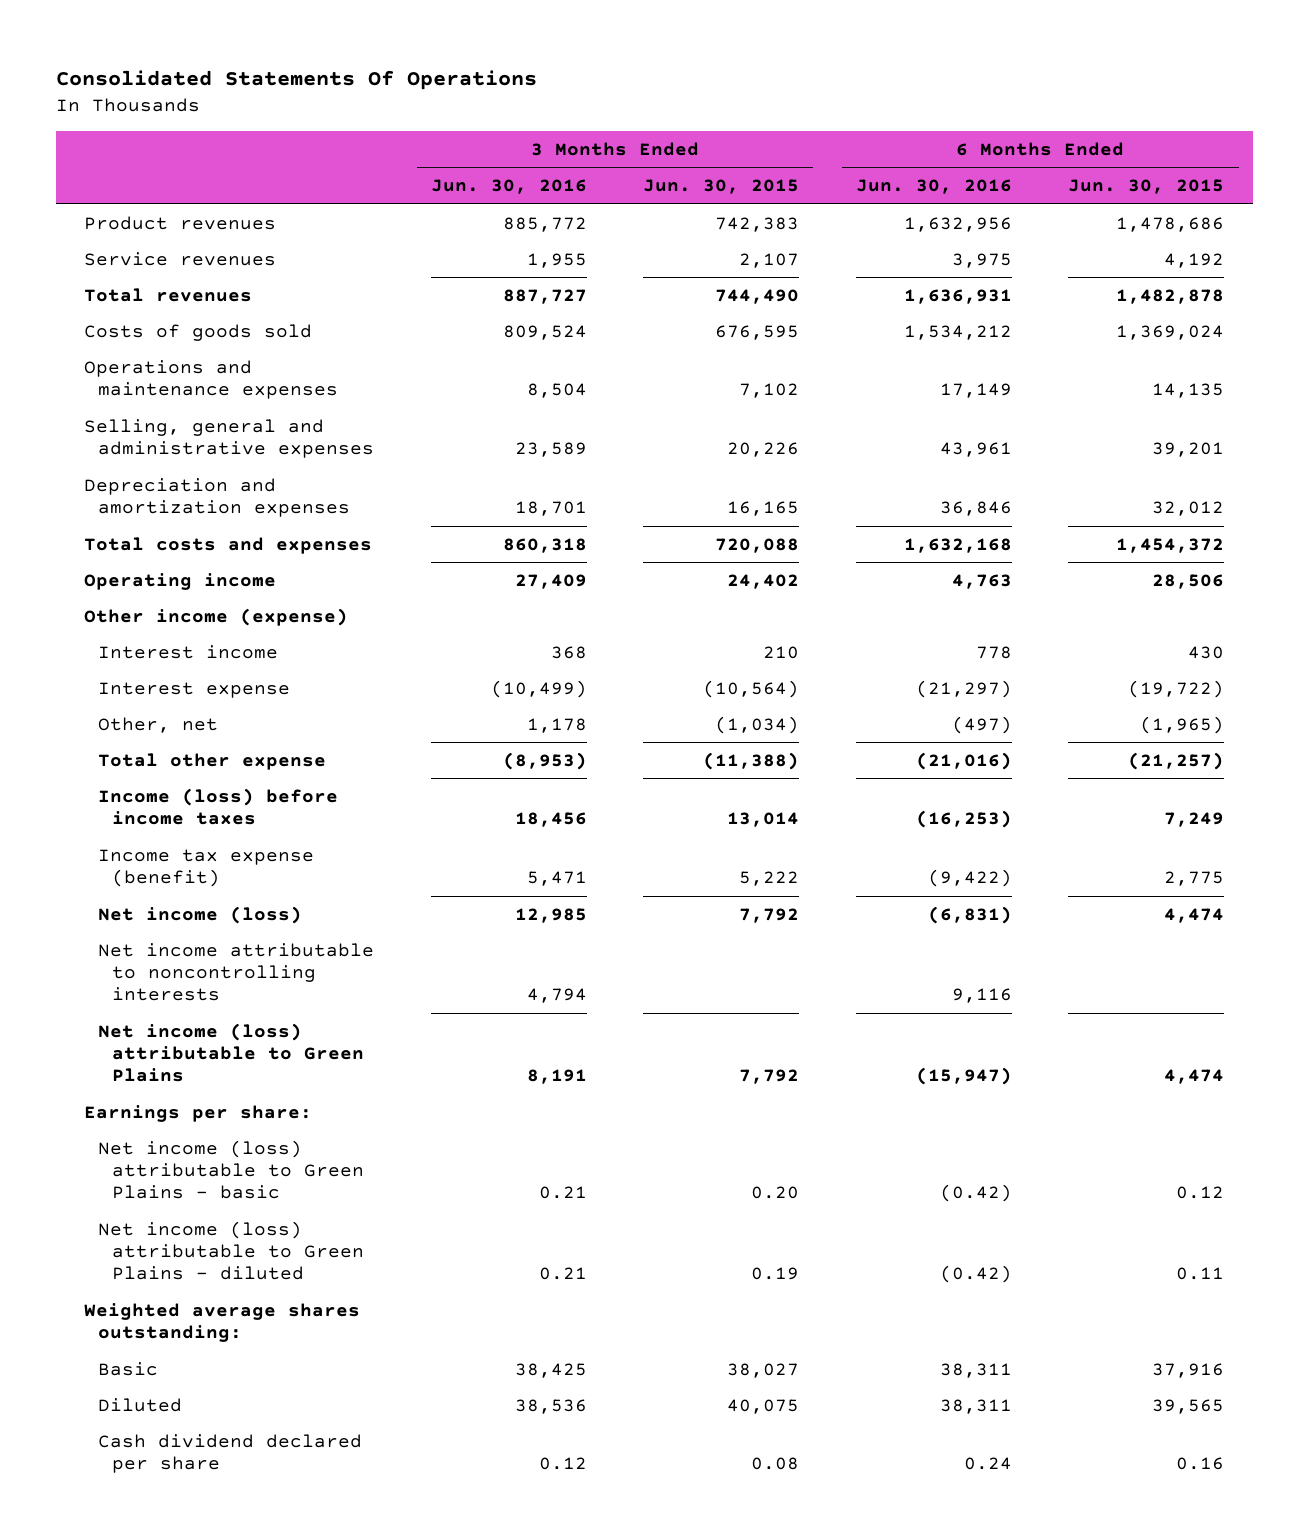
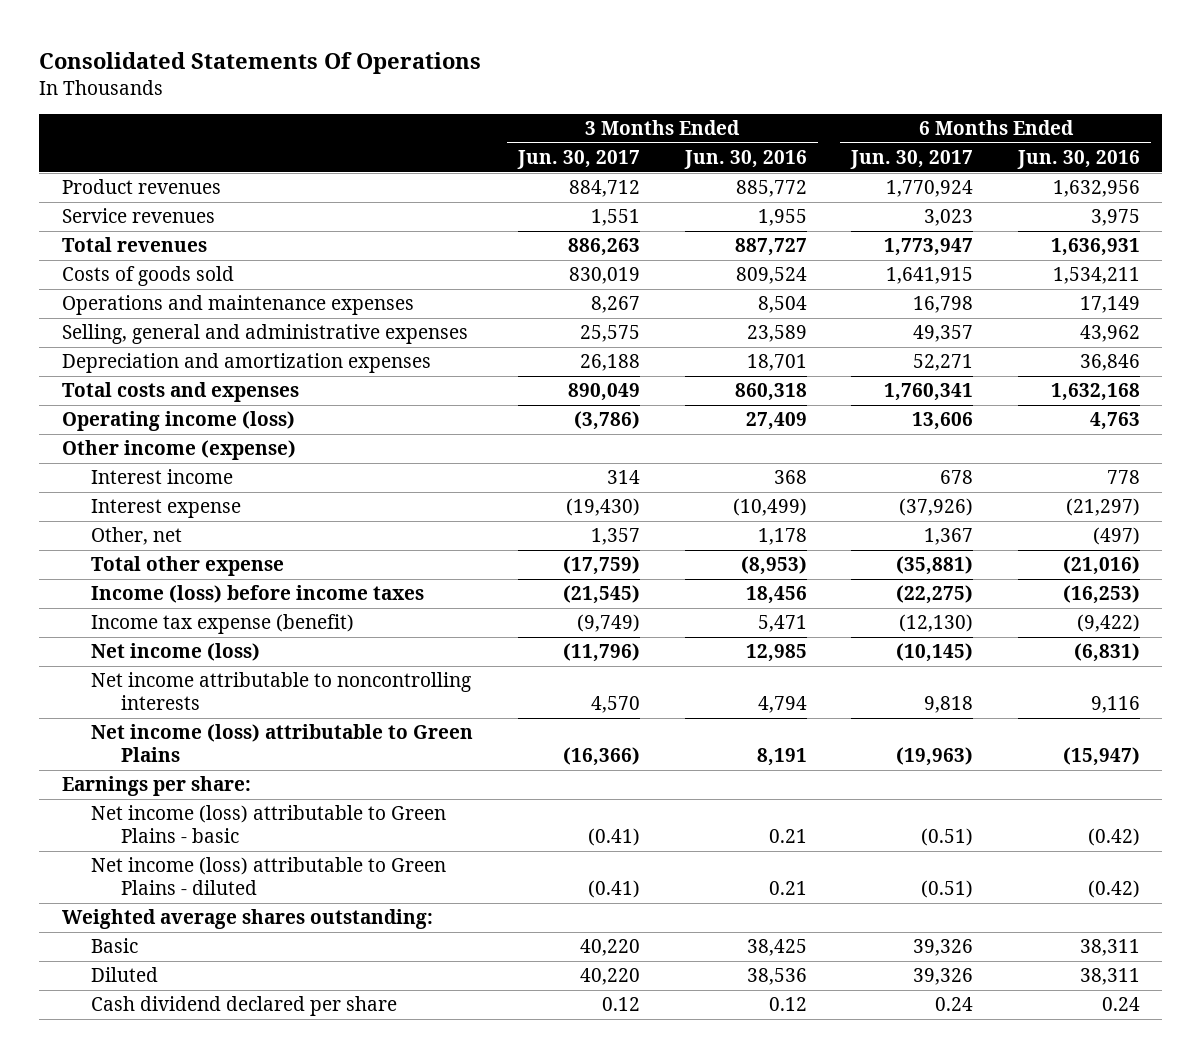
- | 3 Months Ended Jun. 30, 2016 | 3 Months Ended Jun. 30, 2015 | 6 Months Ended Jun. 30, 2016 | 6 Months Ended Jun. 30, 2015
+ | 3 Months Ended Jun. 30, 2017 | 3 Months Ended Jun. 30, 2016 | 6 Months Ended Jun. 30, 2017 | 6 Months Ended Jun. 30, 2016
- Costs of goods sold | 809,524 | 676,595 | 1,534,212 | 1,369,024
+ Costs of goods sold | 830,019 | 809,524 | 1,641,915 | 1,534,211
- Selling, general and administrative expenses | 23,589 | 20,226 | 43,961 | 39,201
+ Selling, general and administrative expenses | 25,575 | 23,589 | 49,357 | 43,962
- Operating income | 27,409 | 24,402 | 4,763 | 28,506
+ Operating income (loss) | (3,786) | 27,409 | 13,606 | 4,763

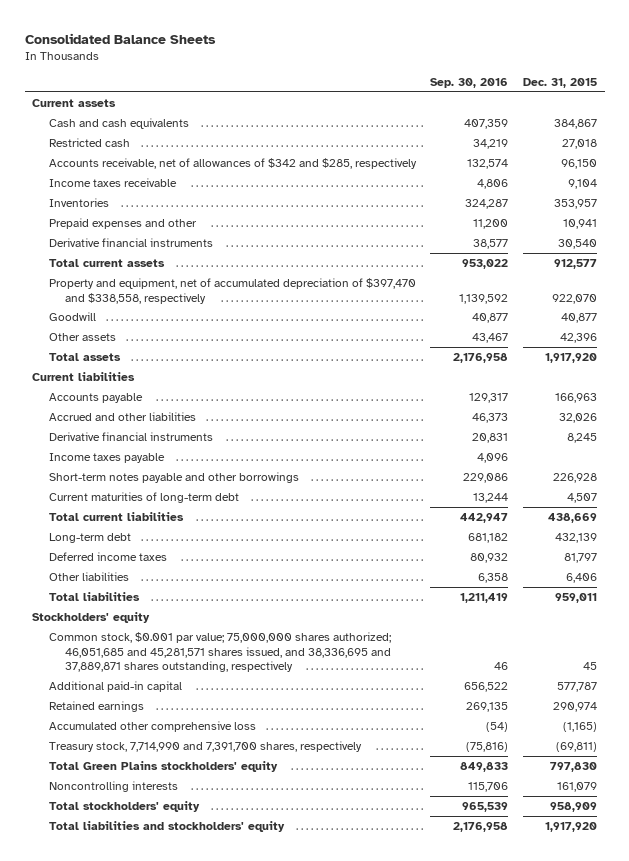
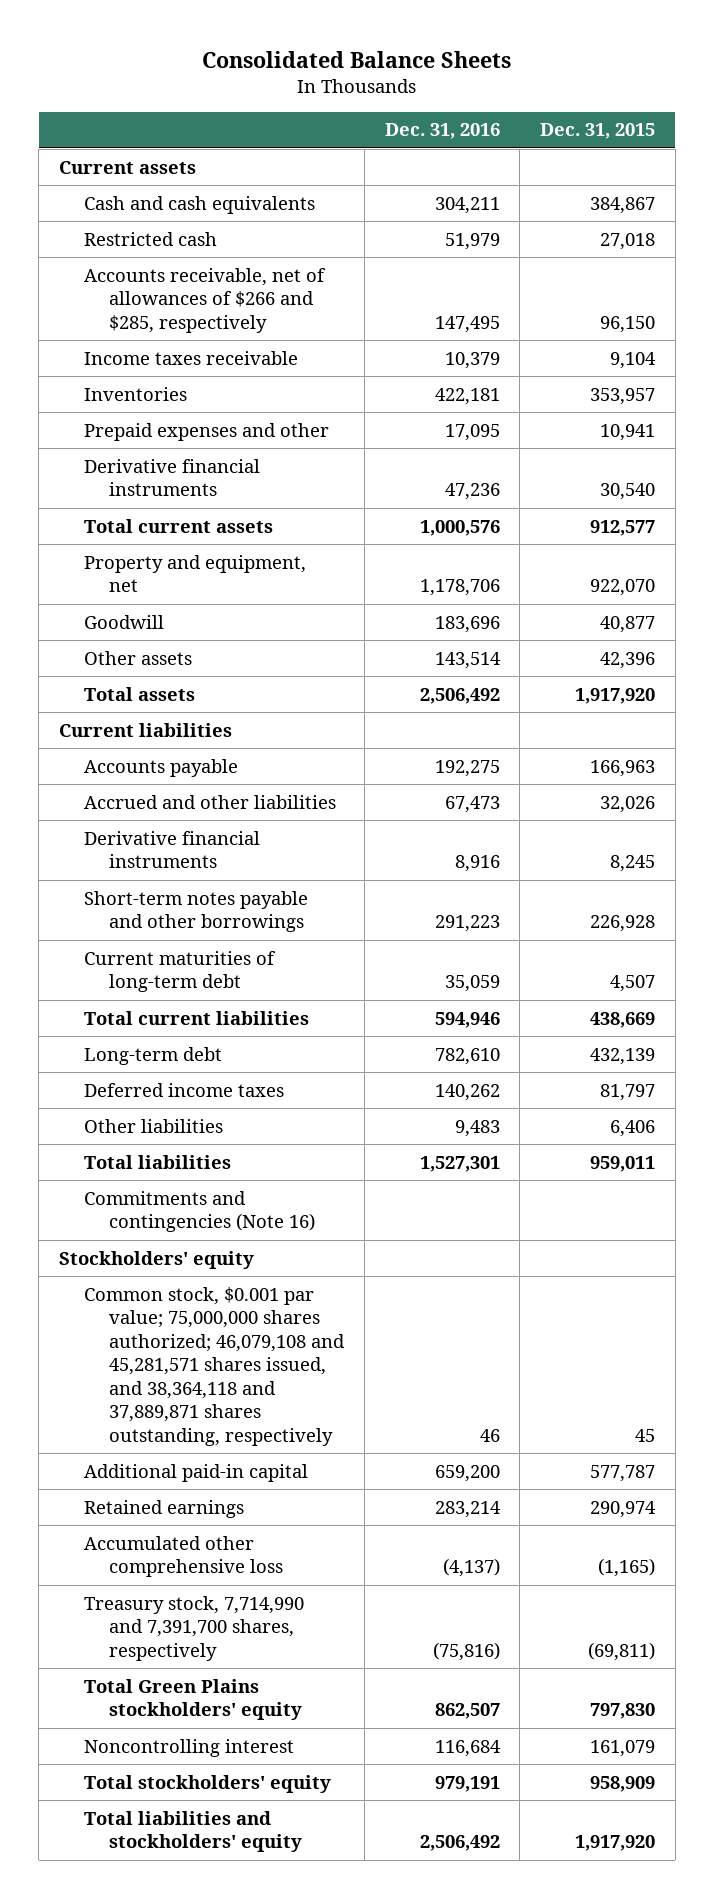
- | Sep. 30, 2016 | Dec. 31, 2015
+ | Dec. 31, 2016 | Dec. 31, 2015
- Accounts receivable, net of allowances of $342 and $285, respectively | 132,574 | 96,150
+ Accounts receivable, net of allowances of $266 and $285, respectively | 147,495 | 96,150
- Property and equipment, net of accumulated depreciation of $397,470 and $338,558, respectively | 1,139,592 | 922,070
+ Property and equipment, net | 1,178,706 | 922,070
- Income taxes payable | 4,096 |
+ Commitments and contingencies (Note 16)
- Common stock, $0.001 par value; 75,000,000 shares authorized; 46,051,685 and 45,281,571 shares issued, and 38,336,695 and 37,889,871 shares outstanding, respectively | 46 | 45
+ Common stock, $0.001 par value; 75,000,000 shares authorized; 46,079,108 and 45,281,571 shares issued, and 38,364,118 and 37,889,871 shares outstanding, respectively | 46 | 45
- Noncontrolling interests | 115,706 | 161,079
+ Noncontrolling interest | 116,684 | 161,079

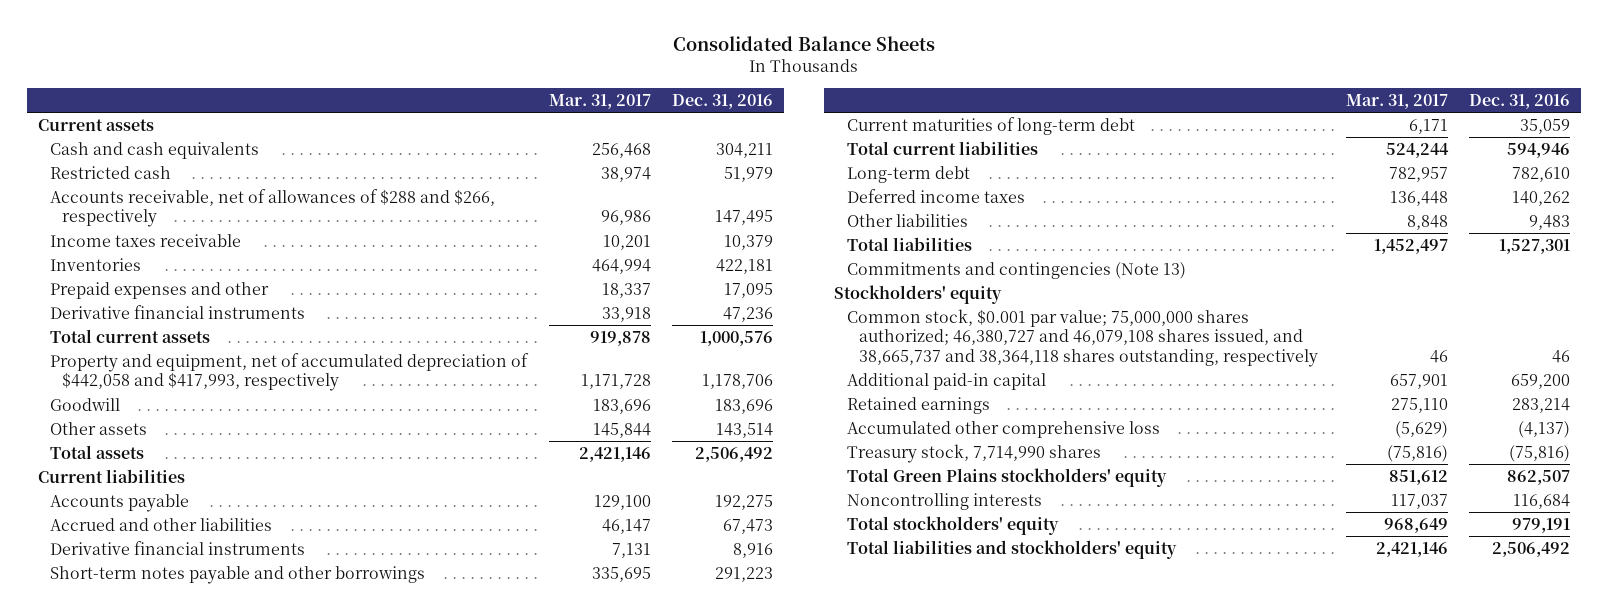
- | Dec. 31, 2016 | Dec. 31, 2015
+ | Mar. 31, 2017 | Dec. 31, 2016
- Accounts receivable, net of allowances of $266 and $285, respectively | 147,495 | 96,150
+ Accounts receivable, net of allowances of $288 and $266, respectively | 96,986 | 147,495
- Property and equipment, net | 1,178,706 | 922,070
+ Property and equipment, net of accumulated depreciation of $442,058 and $417,993, respectively | 1,171,728 | 1,178,706
- Commitments and contingencies (Note 16)
+ Commitments and contingencies (Note 13)
- Common stock, $0.001 par value; 75,000,000 shares authorized; 46,079,108 and 45,281,571 shares issued, and 38,364,118 and 37,889,871 shares outstanding, respectively | 46 | 45
+ Common stock, $0.001 par value; 75,000,000 shares authorized; 46,380,727 and 46,079,108 shares issued, and 38,665,737 and 38,364,118 shares outstanding, respectively | 46 | 46
- Treasury stock, 7,714,990 and 7,391,700 shares, respectively | (75,816) | (69,811)
+ Treasury stock, 7,714,990 shares | (75,816) | (75,816)
- Noncontrolling interest | 116,684 | 161,079
+ Noncontrolling interests | 117,037 | 116,684

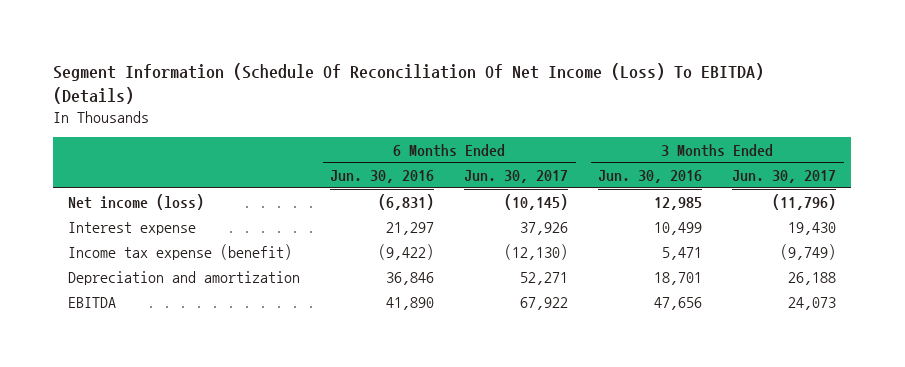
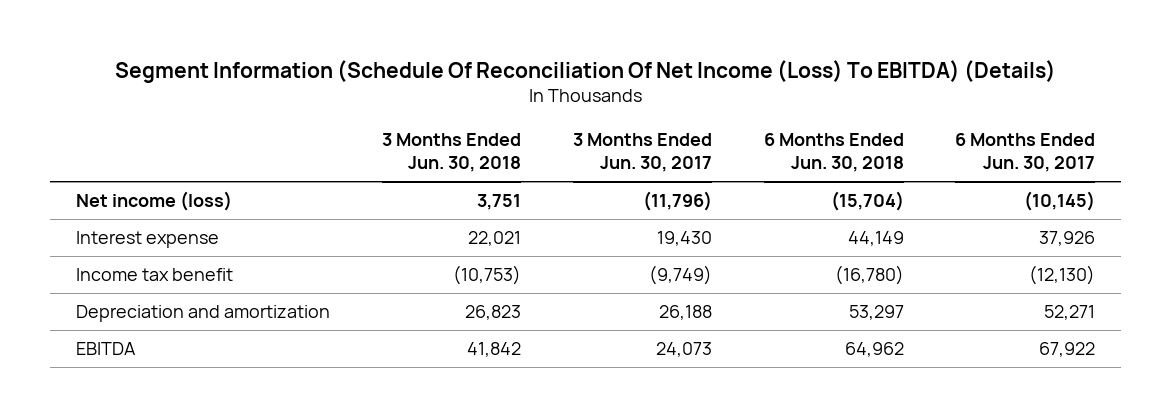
- | 6 Months Ended Jun. 30, 2016 | 6 Months Ended Jun. 30, 2017 | 3 Months Ended Jun. 30, 2016 | 3 Months Ended Jun. 30, 2017
+ | 3 Months Ended Jun. 30, 2018 | 3 Months Ended Jun. 30, 2017 | 6 Months Ended Jun. 30, 2018 | 6 Months Ended Jun. 30, 2017
- Income tax expense (benefit) | (9,422) | (12,130) | 5,471 | (9,749)
+ Income tax benefit | (10,753) | (9,749) | (16,780) | (12,130)

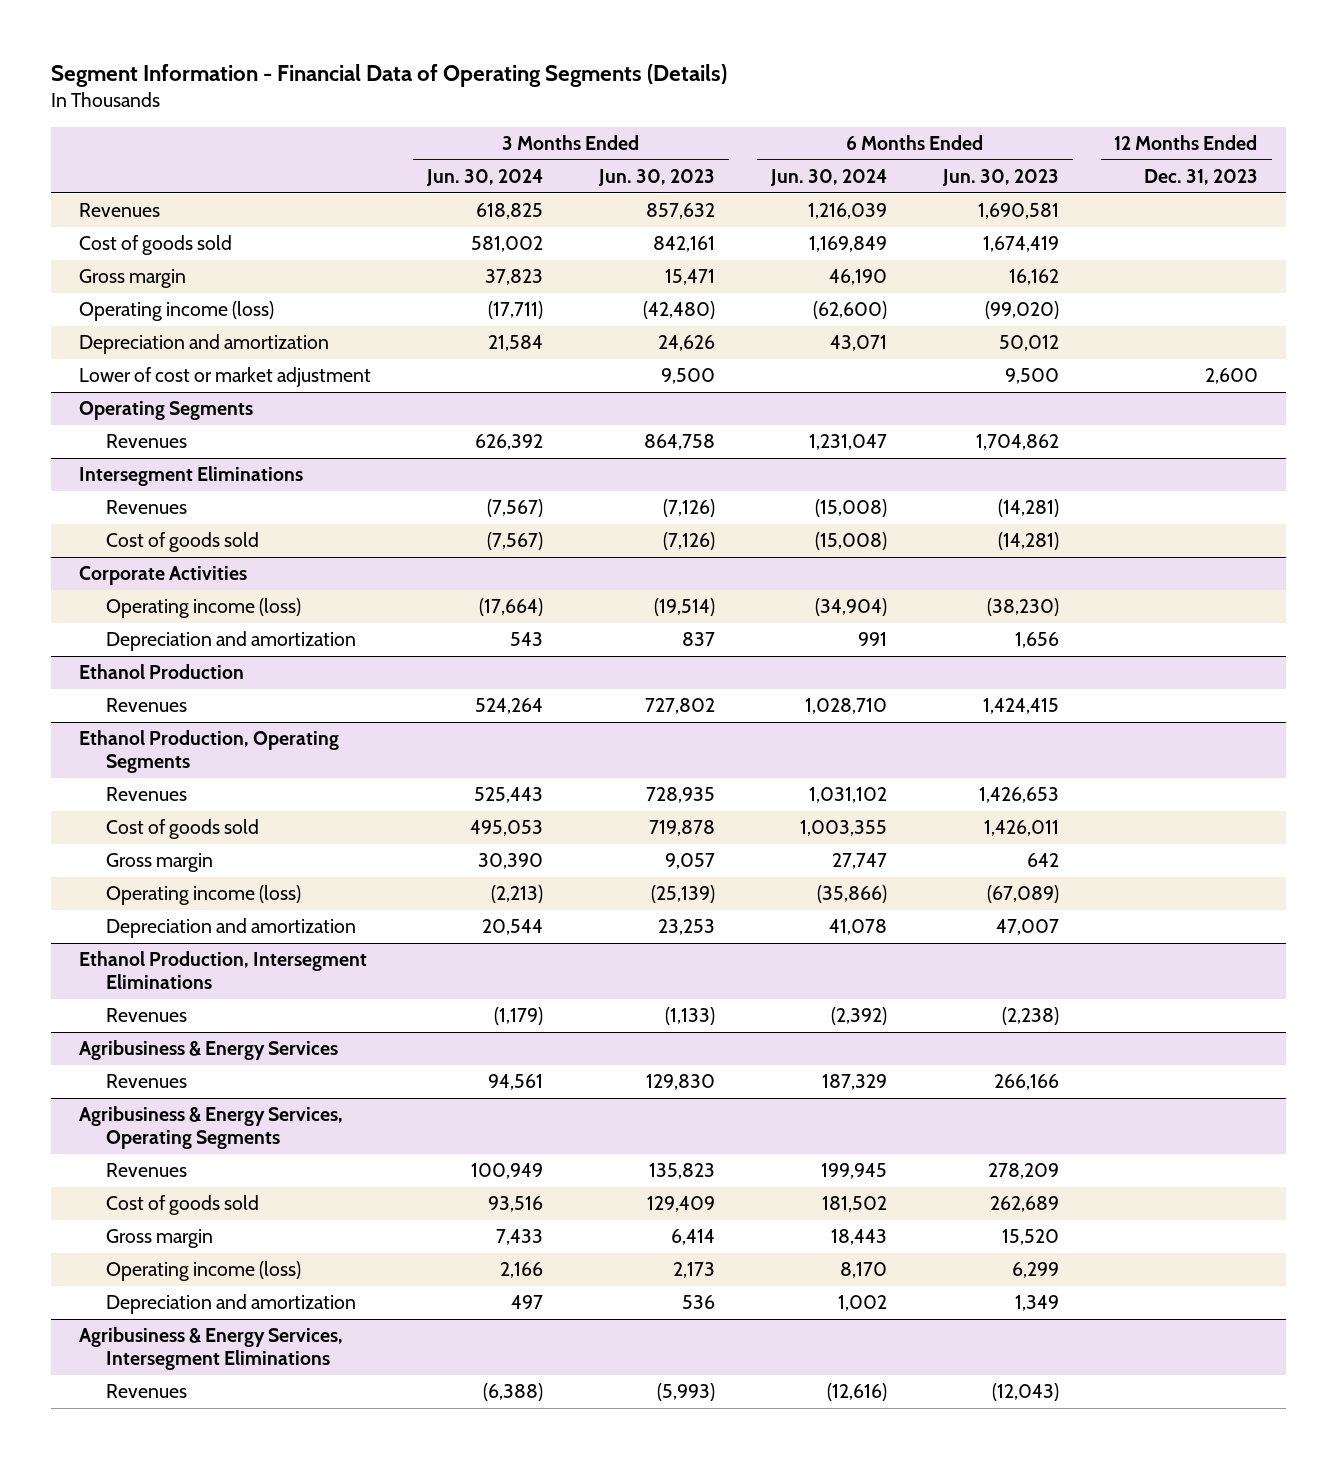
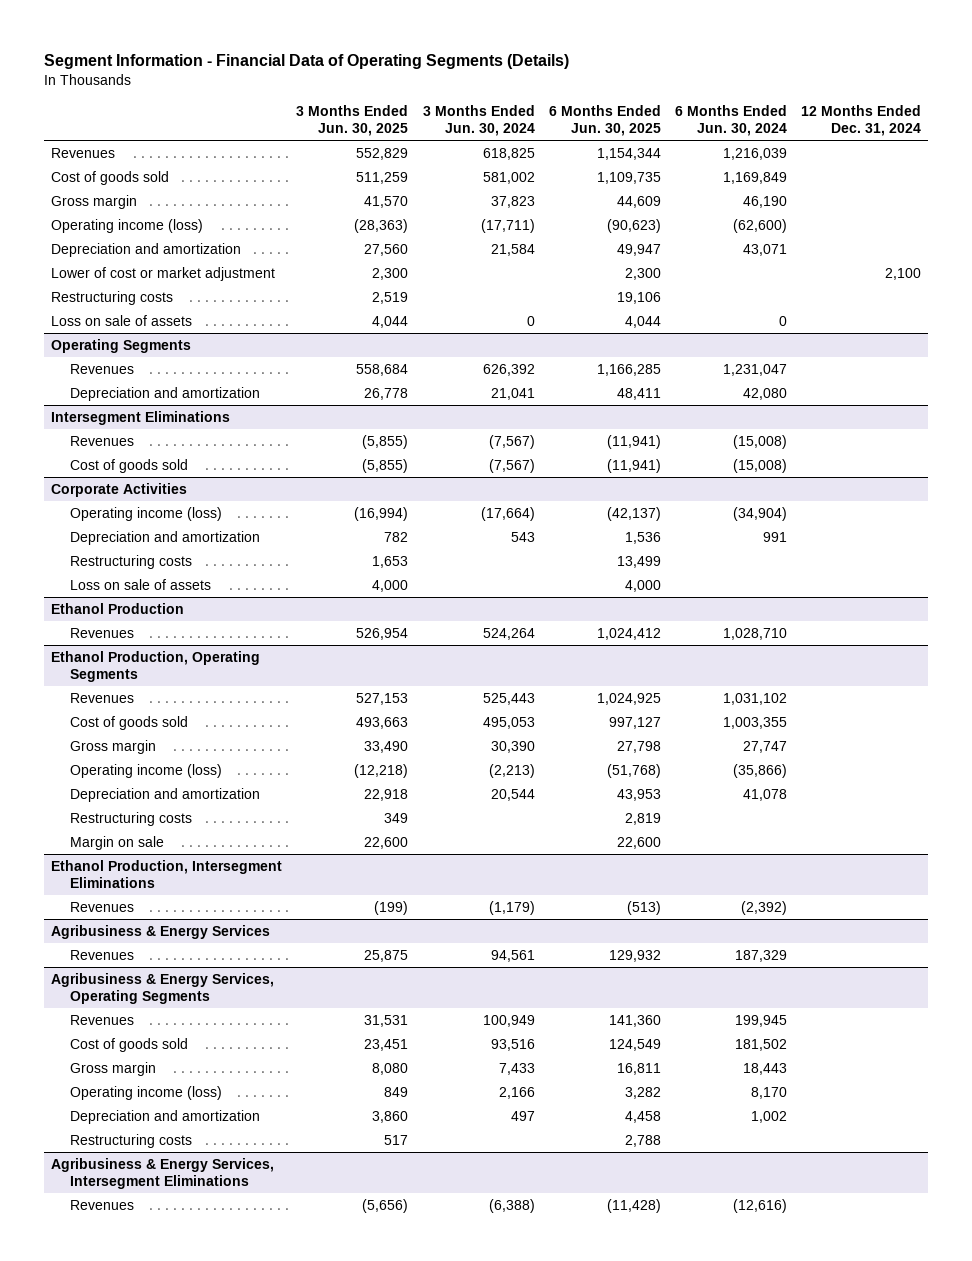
- | 3 Months Ended Jun. 30, 2024 | 3 Months Ended Jun. 30, 2023 | 6 Months Ended Jun. 30, 2024 | 6 Months Ended Jun. 30, 2023 | 12 Months Ended Dec. 31, 2023
+ | 3 Months Ended Jun. 30, 2025 | 3 Months Ended Jun. 30, 2024 | 6 Months Ended Jun. 30, 2025 | 6 Months Ended Jun. 30, 2024 | 12 Months Ended Dec. 31, 2024
+ Restructuring costs | 2,519 | | 19,106 | |
+ Loss on sale of assets | 4,044 | 0 | 4,044 | 0 |
@ Operating Segments
+ Depreciation and amortization | 26,778 | 21,041 | 48,411 | 42,080 |
@ Corporate Activities
+ Restructuring costs | 1,653 | | 13,499 | |
+ Loss on sale of assets | 4,000 | | 4,000 | |
@ Ethanol Production, Operating Segments
+ Restructuring costs | 349 | | 2,819 | |
+ Margin on sale | 22,600 | | 22,600 | |
@ Agribusiness & Energy Services, Operating Segments
+ Restructuring costs | 517 | | 2,788 | |

